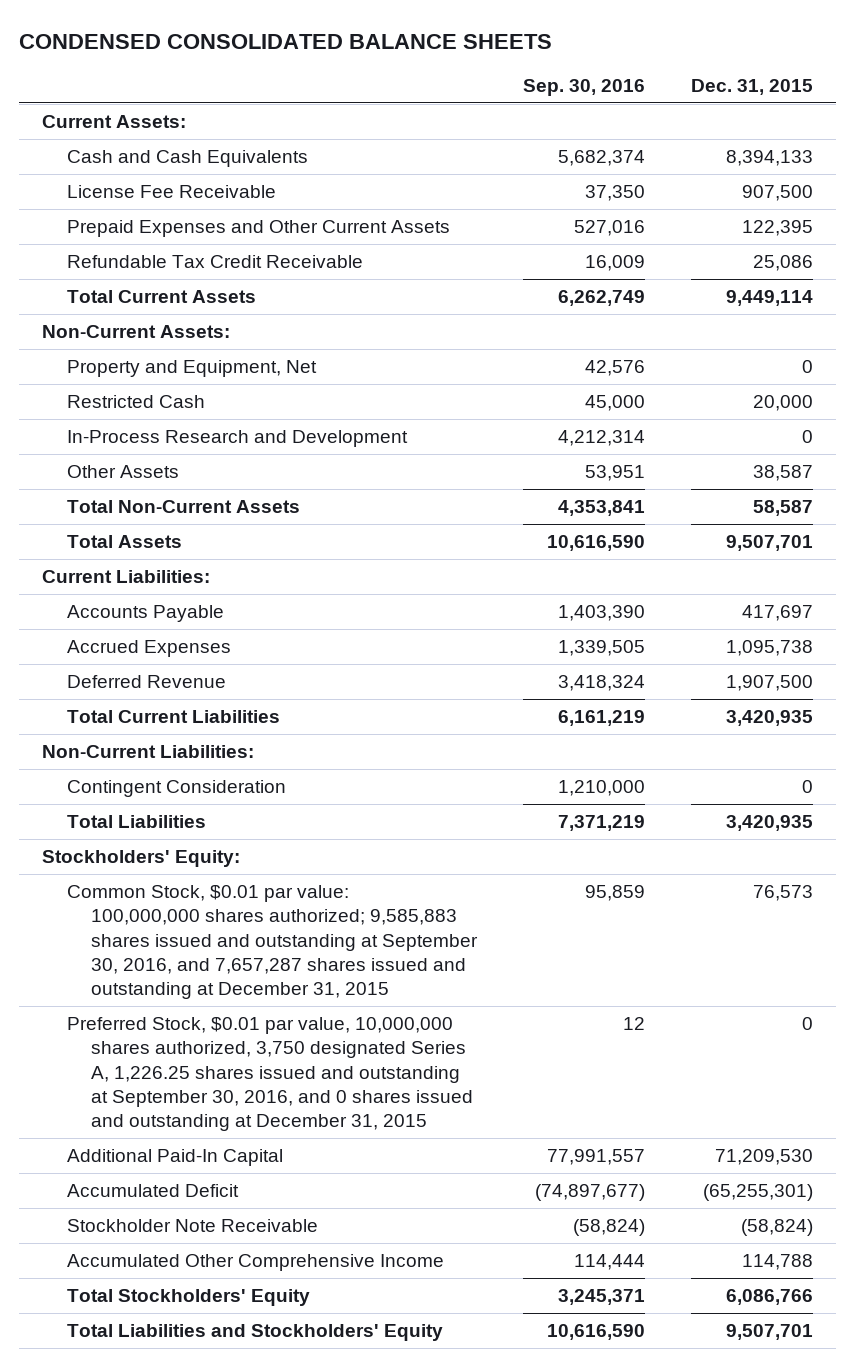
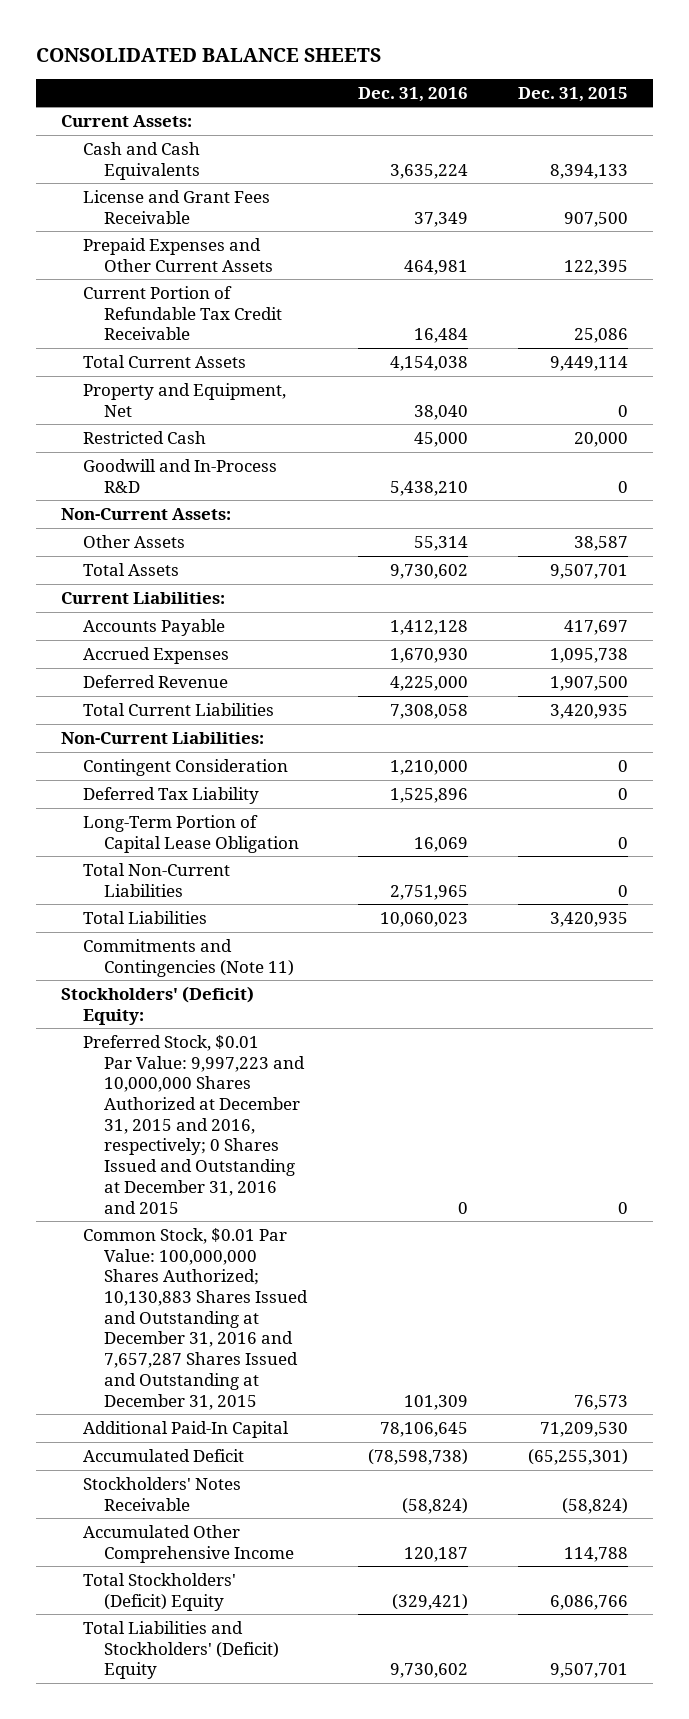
- CONDENSED CONSOLIDATED BALANCE SHEETS
+ CONSOLIDATED BALANCE SHEETS
- | Sep. 30, 2016 | Dec. 31, 2015
+ | Dec. 31, 2016 | Dec. 31, 2015
- License Fee Receivable | 37,350 | 907,500
+ License and Grant Fees Receivable | 37,349 | 907,500
- Refundable Tax Credit Receivable | 16,009 | 25,086
+ Current Portion of Refundable Tax Credit Receivable | 16,484 | 25,086
- In-Process Research and Development | 4,212,314 | 0
+ Goodwill and In-Process R&D | 5,438,210 | 0
moved down: Non-Current Assets:
- Total Non-Current Assets | 4,353,841 | 58,587
+ Deferred Tax Liability | 1,525,896 | 0
+ Long-Term Portion of Capital Lease Obligation | 16,069 | 0
+ Total Non-Current Liabilities | 2,751,965 | 0
- Stockholders' Equity:
- Common Stock, $0.01 par value: 100,000,000 shares authorized; 9,585,883 shares issued and outstanding at September 30, 2016, and 7,657,287 shares issued and outstanding at December 31, 2015 | 95,859 | 76,573
- Preferred Stock, $0.01 par value, 10,000,000 shares authorized, 3,750 designated Series A, 1,226.25 shares issued and outstanding at September 30, 2016, and 0 shares issued and outstanding at December 31, 2015 | 12 | 0
+ Commitments and Contingencies (Note 11)
+ Stockholders' (Deficit) Equity:
+ Preferred Stock, $0.01 Par Value: 9,997,223 and 10,000,000 Shares Authorized at December 31, 2015 and 2016, respectively; 0 Shares Issued and Outstanding at December 31, 2016 and 2015 | 0 | 0
+ Common Stock, $0.01 Par Value: 100,000,000 Shares Authorized; 10,130,883 Shares Issued and Outstanding at December 31, 2016 and 7,657,287 Shares Issued and Outstanding at December 31, 2015 | 101,309 | 76,573
- Stockholder Note Receivable | (58,824) | (58,824)
+ Stockholders' Notes Receivable | (58,824) | (58,824)
- Total Stockholders' Equity | 3,245,371 | 6,086,766
- Total Liabilities and Stockholders' Equity | 10,616,590 | 9,507,701
+ Total Stockholders' (Deficit) Equity | (329,421) | 6,086,766
+ Total Liabilities and Stockholders' (Deficit) Equity | 9,730,602 | 9,507,701

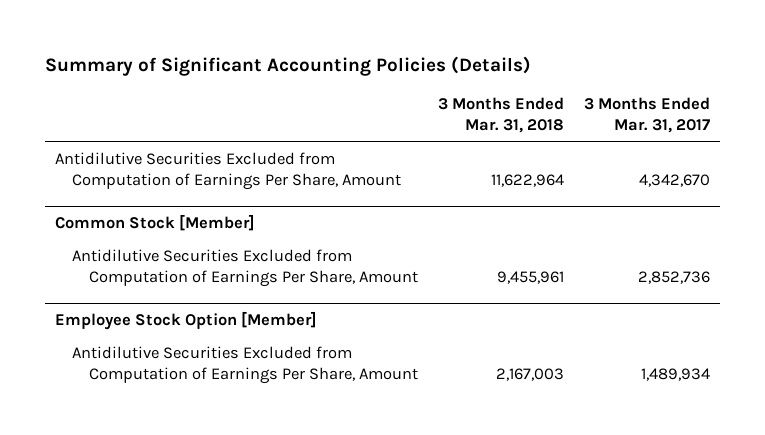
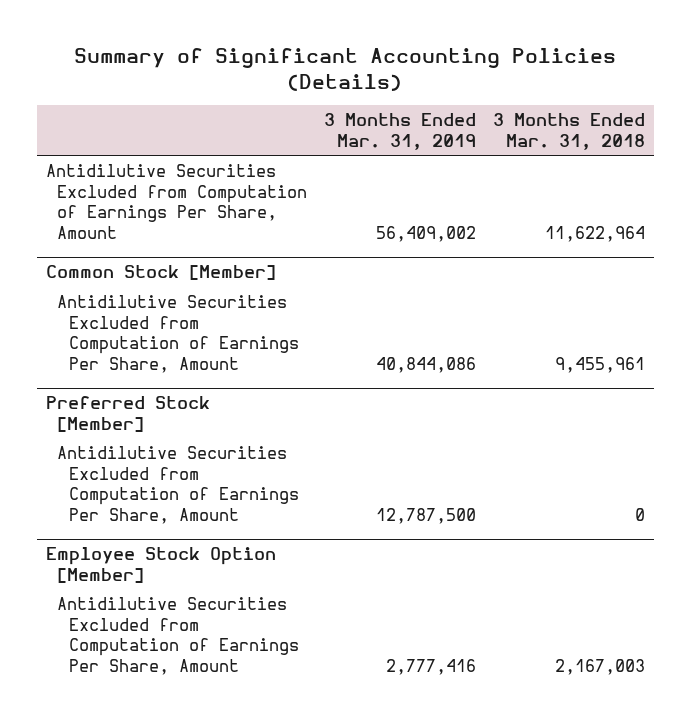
- | 3 Months Ended Mar. 31, 2018 | 3 Months Ended Mar. 31, 2017
+ | 3 Months Ended Mar. 31, 2019 | 3 Months Ended Mar. 31, 2018
+ Preferred Stock [Member]
+ Antidilutive Securities Excluded from Computation of Earnings Per Share, Amount | 12,787,500 | 0

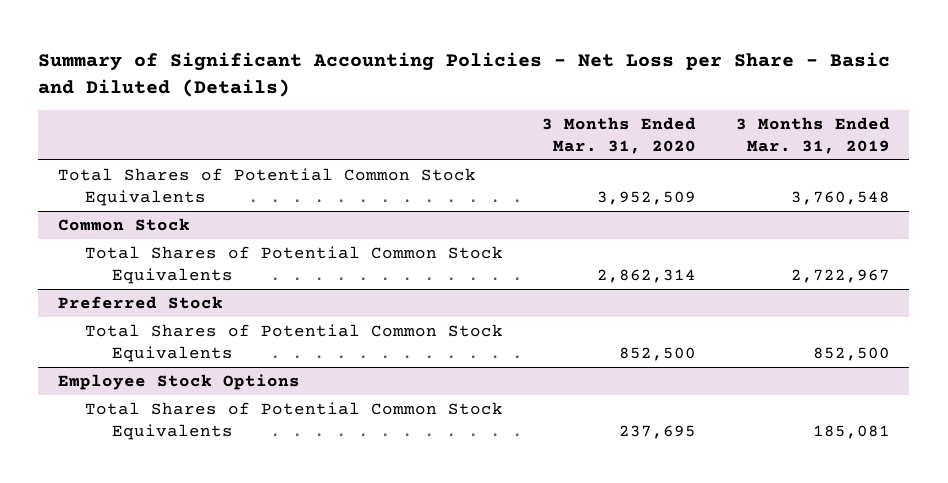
- Summary of Significant Accounting Policies (Details)
+ Summary of Significant Accounting Policies - Net Loss per Share - Basic and Diluted (Details)
- | 3 Months Ended Mar. 31, 2019 | 3 Months Ended Mar. 31, 2018
+ | 3 Months Ended Mar. 31, 2020 | 3 Months Ended Mar. 31, 2019
- Antidilutive Securities Excluded from Computation of Earnings Per Share, Amount | 56,409,002 | 11,622,964
- Common Stock [Member]
- Antidilutive Securities Excluded from Computation of Earnings Per Share, Amount | 40,844,086 | 9,455,961
- Preferred Stock [Member]
- Antidilutive Securities Excluded from Computation of Earnings Per Share, Amount | 12,787,500 | 0
- Employee Stock Option [Member]
- Antidilutive Securities Excluded from Computation of Earnings Per Share, Amount | 2,777,416 | 2,167,003
+ Total Shares of Potential Common Stock Equivalents | 3,952,509 | 3,760,548
+ Common Stock
+ Total Shares of Potential Common Stock Equivalents | 2,862,314 | 2,722,967
+ Preferred Stock
+ Total Shares of Potential Common Stock Equivalents | 852,500 | 852,500
+ Employee Stock Options
+ Total Shares of Potential Common Stock Equivalents | 237,695 | 185,081

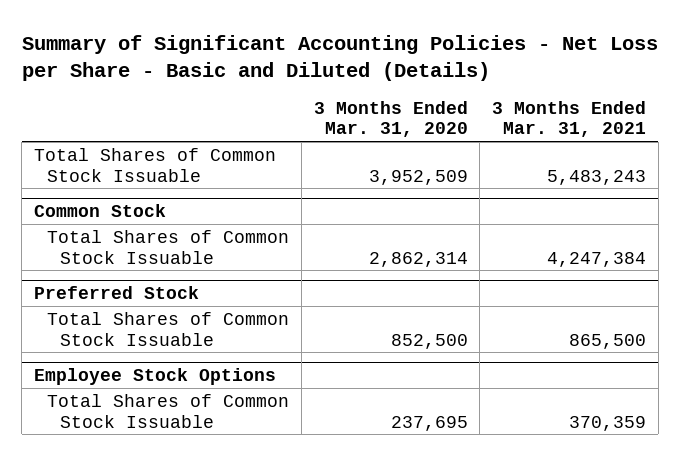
- | 3 Months Ended Mar. 31, 2020 | 3 Months Ended Mar. 31, 2019
+ | 3 Months Ended Mar. 31, 2020 | 3 Months Ended Mar. 31, 2021
- Total Shares of Potential Common Stock Equivalents | 3,952,509 | 3,760,548
+ Total Shares of Common Stock Issuable | 3,952,509 | 5,483,243
@ Common Stock
- Total Shares of Potential Common Stock Equivalents | 2,862,314 | 2,722,967
+ Total Shares of Common Stock Issuable | 2,862,314 | 4,247,384
@ Preferred Stock
- Total Shares of Potential Common Stock Equivalents | 852,500 | 852,500
+ Total Shares of Common Stock Issuable | 852,500 | 865,500
@ Employee Stock Options
- Total Shares of Potential Common Stock Equivalents | 237,695 | 185,081
+ Total Shares of Common Stock Issuable | 237,695 | 370,359

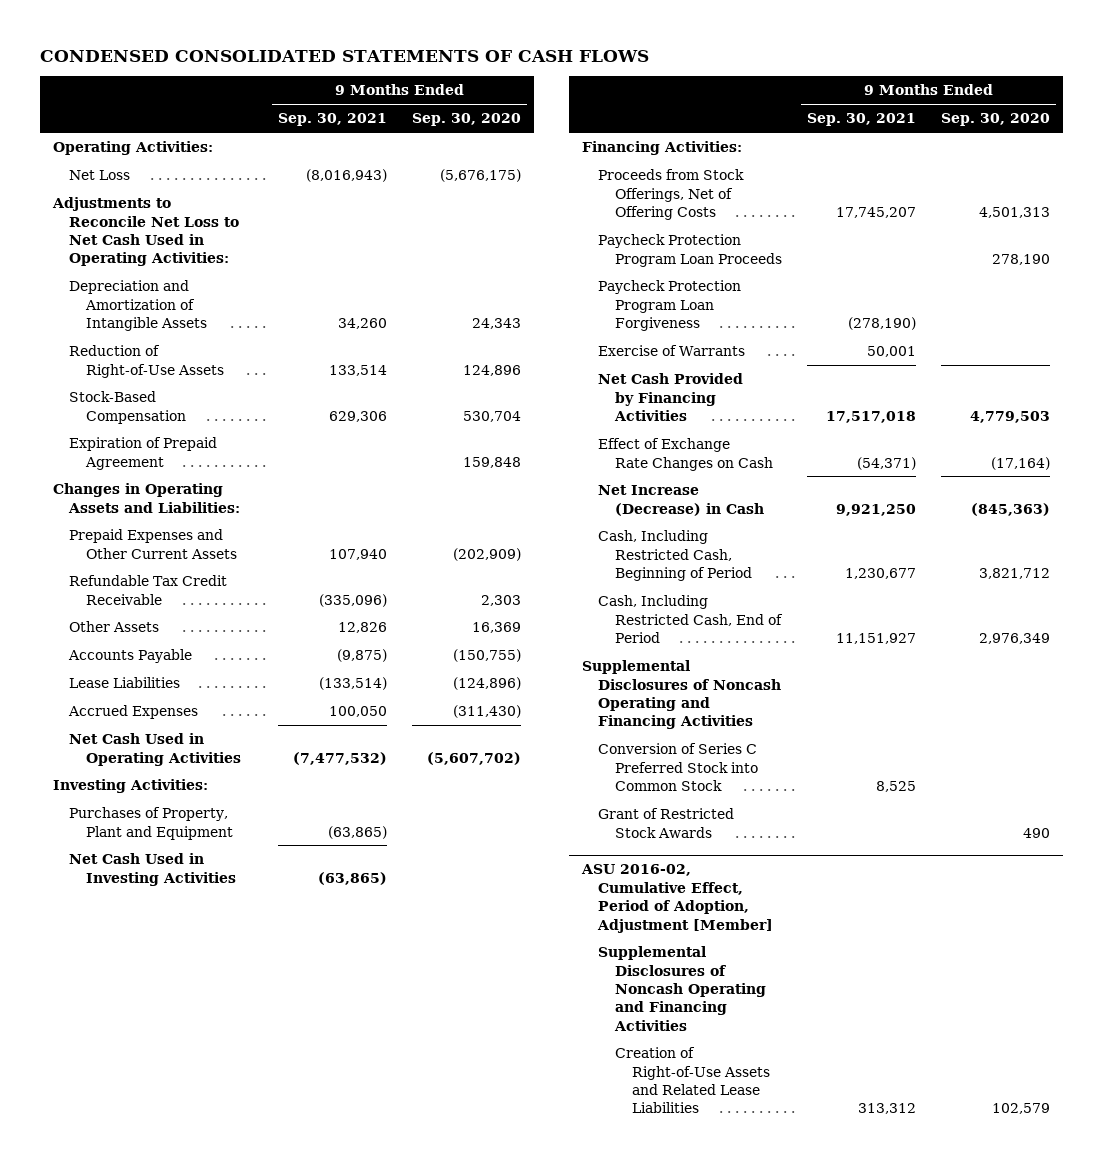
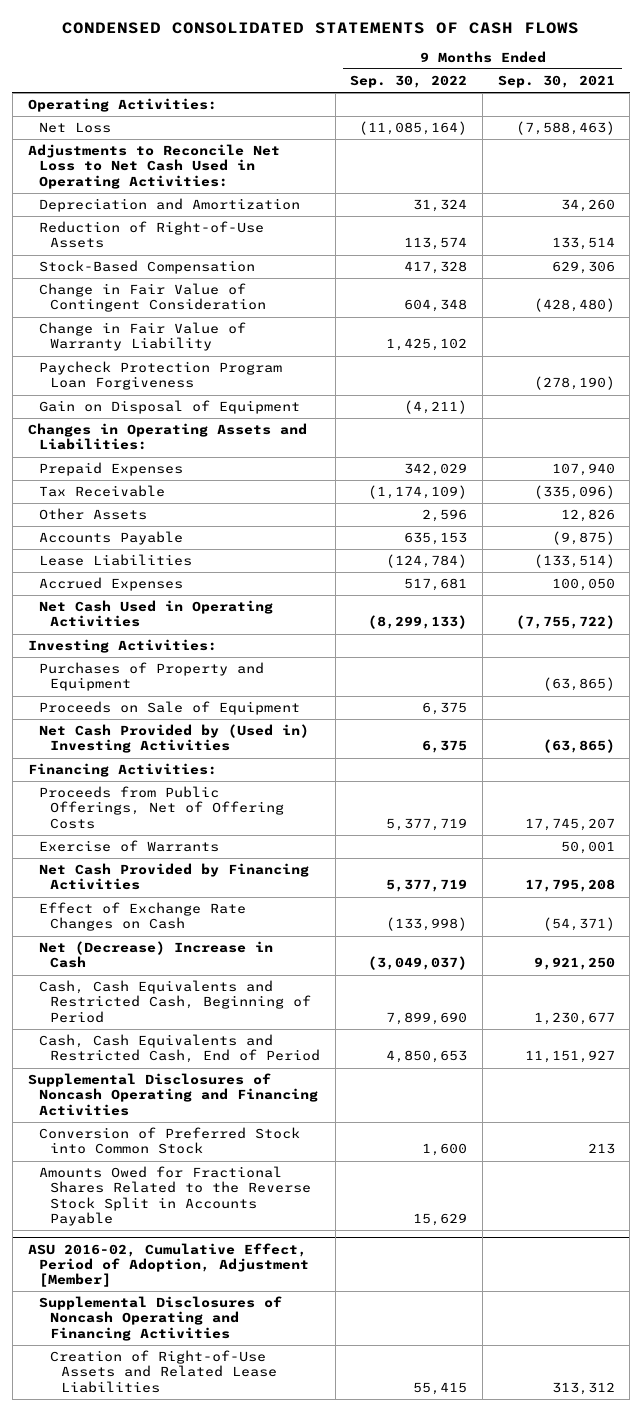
- | 9 Months Ended Sep. 30, 2021 | 9 Months Ended Sep. 30, 2020
+ | 9 Months Ended Sep. 30, 2022 | 9 Months Ended Sep. 30, 2021
- Net Loss | (8,016,943) | (5,676,175)
+ Net Loss | (11,085,164) | (7,588,463)
- Depreciation and Amortization of Intangible Assets | 34,260 | 24,343
+ Depreciation and Amortization | 31,324 | 34,260
- Expiration of Prepaid Agreement | | 159,848
+ Change in Fair Value of Contingent Consideration | 604,348 | (428,480)
+ Change in Fair Value of Warranty Liability | 1,425,102 |
moved up: Paycheck Protection Program Loan Forgiveness | | (278,190)
+ Gain on Disposal of Equipment | (4,211) |
- Prepaid Expenses and Other Current Assets | 107,940 | (202,909)
- Refundable Tax Credit Receivable | (335,096) | 2,303
+ Prepaid Expenses | 342,029 | 107,940
+ Tax Receivable | (1,174,109) | (335,096)
- Net Cash Used in Operating Activities | (7,477,532) | (5,607,702)
+ Net Cash Used in Operating Activities | (8,299,133) | (7,755,722)
- Purchases of Property, Plant and Equipment | (63,865) |
- Net Cash Used in Investing Activities | (63,865) |
+ Purchases of Property and Equipment | | (63,865)
+ Proceeds on Sale of Equipment | 6,375 |
+ Net Cash Provided by (Used in) Investing Activities | 6,375 | (63,865)
- Proceeds from Stock Offerings, Net of Offering Costs | 17,745,207 | 4,501,313
- Paycheck Protection Program Loan Proceeds | | 278,190
+ Proceeds from Public Offerings, Net of Offering Costs | 5,377,719 | 17,745,207
- Net Cash Provided by Financing Activities | 17,517,018 | 4,779,503
+ Net Cash Provided by Financing Activities | 5,377,719 | 17,795,208
- Net Increase (Decrease) in Cash | 9,921,250 | (845,363)
- Cash, Including Restricted Cash, Beginning of Period | 1,230,677 | 3,821,712
- Cash, Including Restricted Cash, End of Period | 11,151,927 | 2,976,349
+ Net (Decrease) Increase in Cash | (3,049,037) | 9,921,250
+ Cash, Cash Equivalents and Restricted Cash, Beginning of Period | 7,899,690 | 1,230,677
+ Cash, Cash Equivalents and Restricted Cash, End of Period | 4,850,653 | 11,151,927
- Conversion of Series C Preferred Stock into Common Stock | 8,525 |
- Grant of Restricted Stock Awards | | 490
+ Conversion of Preferred Stock into Common Stock | 1,600 | 213
+ Amounts Owed for Fractional Shares Related to the Reverse Stock Split in Accounts Payable | 15,629 |

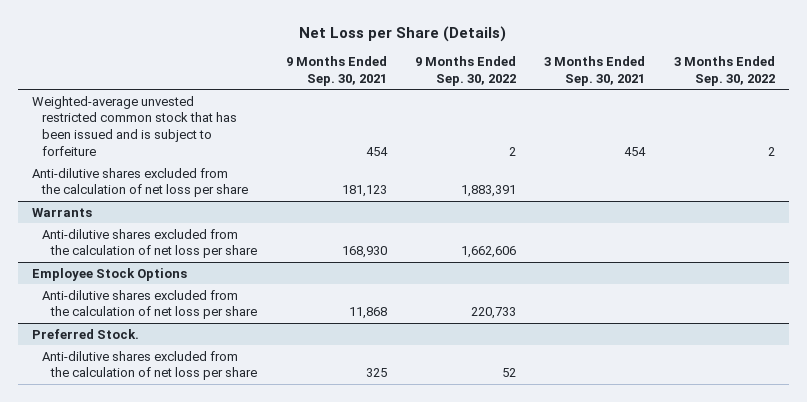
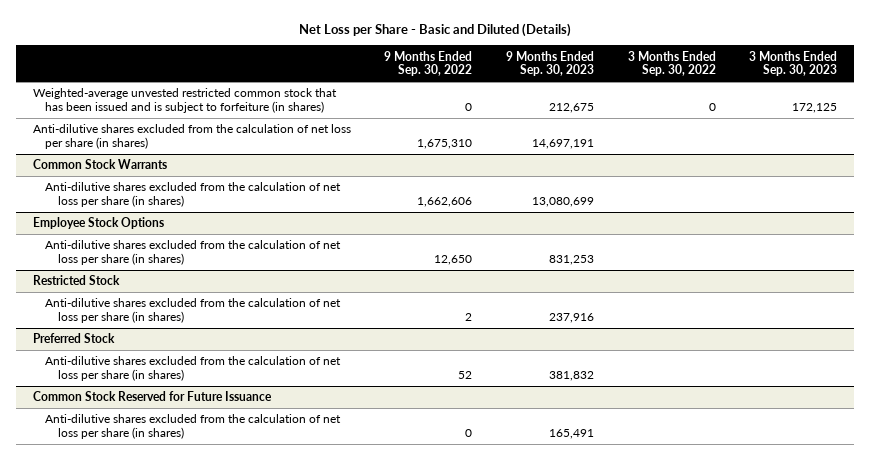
- Net Loss per Share (Details)
+ Net Loss per Share - Basic and Diluted (Details)
- | 9 Months Ended Sep. 30, 2021 | 9 Months Ended Sep. 30, 2022 | 3 Months Ended Sep. 30, 2021 | 3 Months Ended Sep. 30, 2022
+ | 9 Months Ended Sep. 30, 2022 | 9 Months Ended Sep. 30, 2023 | 3 Months Ended Sep. 30, 2022 | 3 Months Ended Sep. 30, 2023
- Weighted-average unvested restricted common stock that has been issued and is subject to forfeiture | 454 | 2 | 454 | 2
- Anti-dilutive shares excluded from the calculation of net loss per share | 181,123 | 1,883,391 | |
- Warrants
- Anti-dilutive shares excluded from the calculation of net loss per share | 168,930 | 1,662,606 | |
+ Weighted-average unvested restricted common stock that has been issued and is subject to forfeiture (in shares) | 0 | 212,675 | 0 | 172,125
+ Anti-dilutive shares excluded from the calculation of net loss per share (in shares) | 1,675,310 | 14,697,191 | |
+ Common Stock Warrants
+ Anti-dilutive shares excluded from the calculation of net loss per share (in shares) | 1,662,606 | 13,080,699 | |
@ Employee Stock Options
- Anti-dilutive shares excluded from the calculation of net loss per share | 11,868 | 220,733 | |
- Preferred Stock.
- Anti-dilutive shares excluded from the calculation of net loss per share | 325 | 52 | |
@ Employee Stock Options
+ Anti-dilutive shares excluded from the calculation of net loss per share (in shares) | 12,650 | 831,253 | |
+ Restricted Stock
+ Anti-dilutive shares excluded from the calculation of net loss per share (in shares) | 2 | 237,916 | |
+ Preferred Stock
+ Anti-dilutive shares excluded from the calculation of net loss per share (in shares) | 52 | 381,832 | |
+ Common Stock Reserved for Future Issuance
+ Anti-dilutive shares excluded from the calculation of net loss per share (in shares) | 0 | 165,491 | |

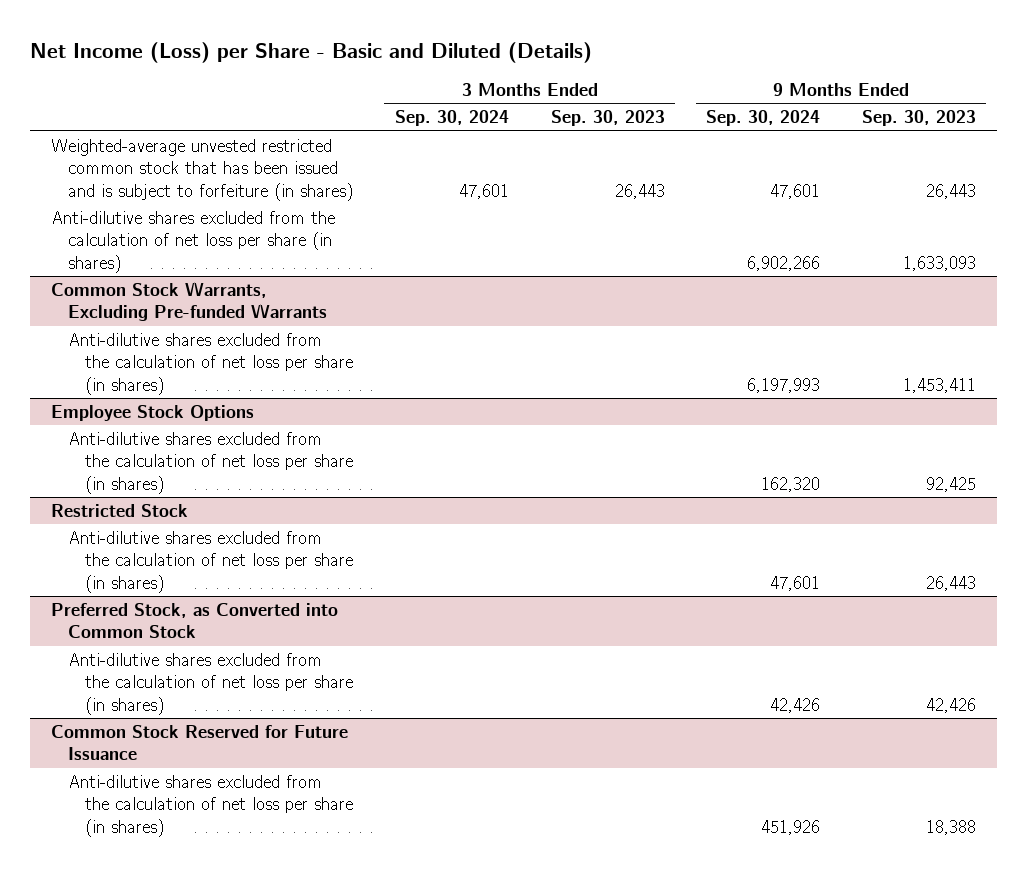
- Net Loss per Share - Basic and Diluted (Details)
+ Net Income (Loss) per Share - Basic and Diluted (Details)
- | 9 Months Ended Sep. 30, 2022 | 9 Months Ended Sep. 30, 2023 | 3 Months Ended Sep. 30, 2022 | 3 Months Ended Sep. 30, 2023
+ | 3 Months Ended Sep. 30, 2024 | 3 Months Ended Sep. 30, 2023 | 9 Months Ended Sep. 30, 2024 | 9 Months Ended Sep. 30, 2023
- Weighted-average unvested restricted common stock that has been issued and is subject to forfeiture (in shares) | 0 | 212,675 | 0 | 172,125
- Anti-dilutive shares excluded from the calculation of net loss per share (in shares) | 1,675,310 | 14,697,191 | |
- Common Stock Warrants
- Anti-dilutive shares excluded from the calculation of net loss per share (in shares) | 1,662,606 | 13,080,699 | |
+ Weighted-average unvested restricted common stock that has been issued and is subject to forfeiture (in shares) | 47,601 | 26,443 | 47,601 | 26,443
+ Anti-dilutive shares excluded from the calculation of net loss per share (in shares) | | | 6,902,266 | 1,633,093
+ Common Stock Warrants, Excluding Pre-funded Warrants
+ Anti-dilutive shares excluded from the calculation of net loss per share (in shares) | | | 6,197,993 | 1,453,411
@ Employee Stock Options
- Anti-dilutive shares excluded from the calculation of net loss per share (in shares) | 12,650 | 831,253 | |
+ Anti-dilutive shares excluded from the calculation of net loss per share (in shares) | | | 162,320 | 92,425
@ Restricted Stock
- Anti-dilutive shares excluded from the calculation of net loss per share (in shares) | 2 | 237,916 | |
- Preferred Stock
- Anti-dilutive shares excluded from the calculation of net loss per share (in shares) | 52 | 381,832 | |
@ Restricted Stock
+ Anti-dilutive shares excluded from the calculation of net loss per share (in shares) | | | 47,601 | 26,443
+ Preferred Stock, as Converted into Common Stock
+ Anti-dilutive shares excluded from the calculation of net loss per share (in shares) | | | 42,426 | 42,426
@ Common Stock Reserved for Future Issuance
- Anti-dilutive shares excluded from the calculation of net loss per share (in shares) | 0 | 165,491 | |
+ Anti-dilutive shares excluded from the calculation of net loss per share (in shares) | | | 451,926 | 18,388

